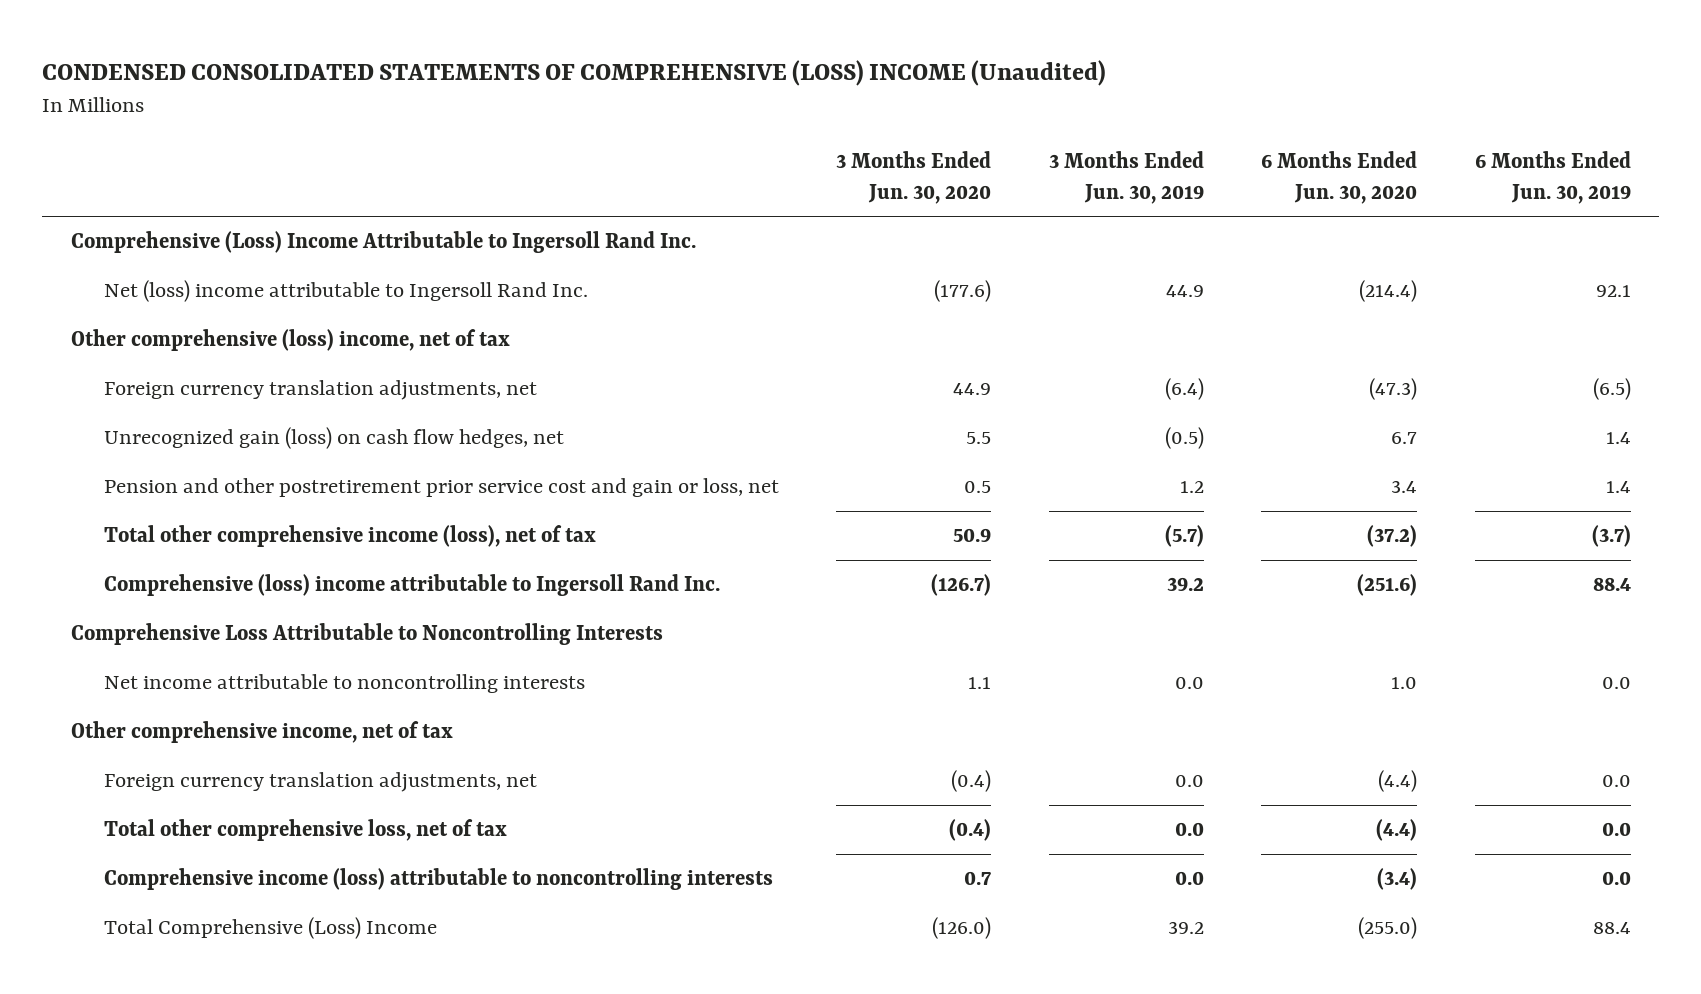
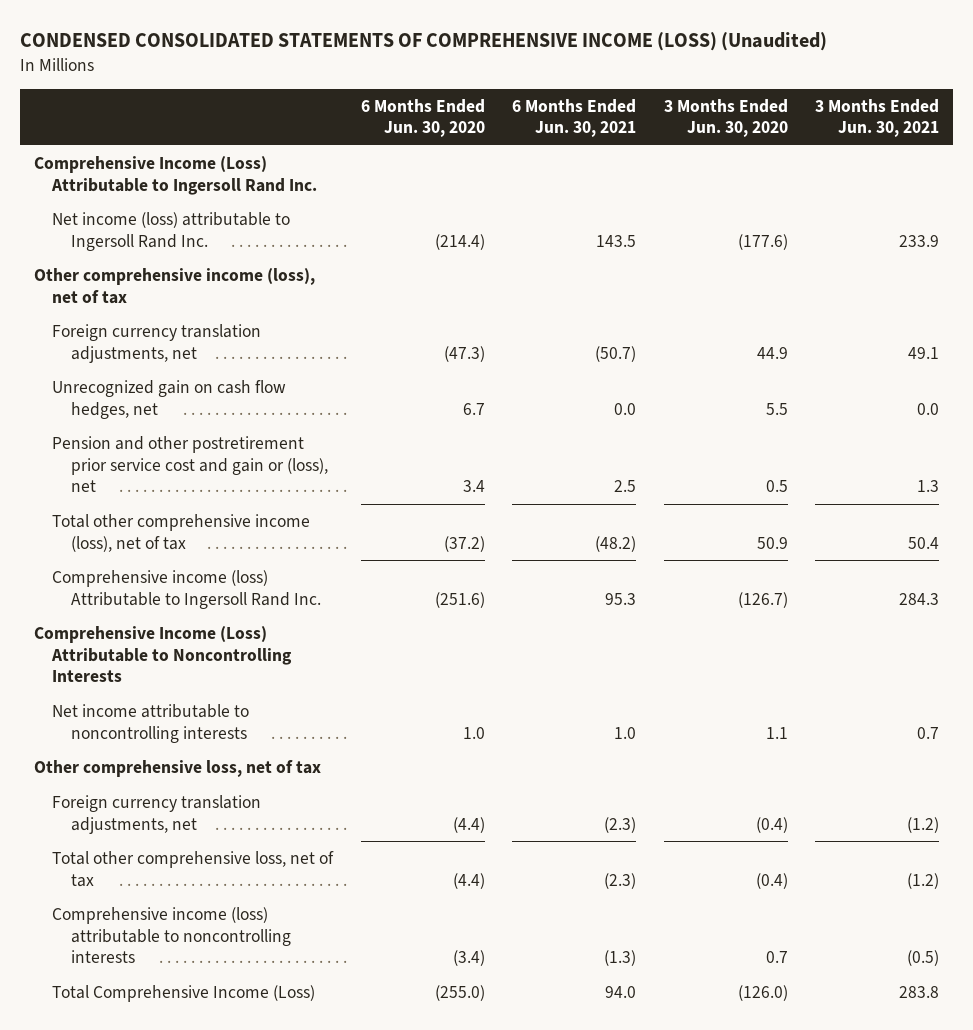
- CONDENSED CONSOLIDATED STATEMENTS OF COMPREHENSIVE (LOSS) INCOME (Unaudited)
+ CONDENSED CONSOLIDATED STATEMENTS OF COMPREHENSIVE INCOME (LOSS) (Unaudited)
- | 3 Months Ended Jun. 30, 2020 | 3 Months Ended Jun. 30, 2019 | 6 Months Ended Jun. 30, 2020 | 6 Months Ended Jun. 30, 2019
+ | 6 Months Ended Jun. 30, 2020 | 6 Months Ended Jun. 30, 2021 | 3 Months Ended Jun. 30, 2020 | 3 Months Ended Jun. 30, 2021
- Comprehensive (Loss) Income Attributable to Ingersoll Rand Inc.
- Net (loss) income attributable to Ingersoll Rand Inc. | (177.6) | 44.9 | (214.4) | 92.1
- Other comprehensive (loss) income, net of tax
+ Comprehensive Income (Loss) Attributable to Ingersoll Rand Inc.
+ Net income (loss) attributable to Ingersoll Rand Inc. | (214.4) | 143.5 | (177.6) | 233.9
+ Other comprehensive income (loss), net of tax
- Unrecognized gain (loss) on cash flow hedges, net | 5.5 | (0.5) | 6.7 | 1.4
- Pension and other postretirement prior service cost and gain or loss, net | 0.5 | 1.2 | 3.4 | 1.4
+ Unrecognized gain on cash flow hedges, net | 6.7 | 0.0 | 5.5 | 0.0
+ Pension and other postretirement prior service cost and gain or (loss), net | 3.4 | 2.5 | 0.5 | 1.3
- Comprehensive (loss) income attributable to Ingersoll Rand Inc. | (126.7) | 39.2 | (251.6) | 88.4
- Comprehensive Loss Attributable to Noncontrolling Interests
+ Comprehensive income (loss) Attributable to Ingersoll Rand Inc. | (251.6) | 95.3 | (126.7) | 284.3
+ Comprehensive Income (Loss) Attributable to Noncontrolling Interests
- Other comprehensive income, net of tax
+ Other comprehensive loss, net of tax
- Total Comprehensive (Loss) Income | (126.0) | 39.2 | (255.0) | 88.4
+ Total Comprehensive Income (Loss) | (255.0) | 94.0 | (126.0) | 283.8

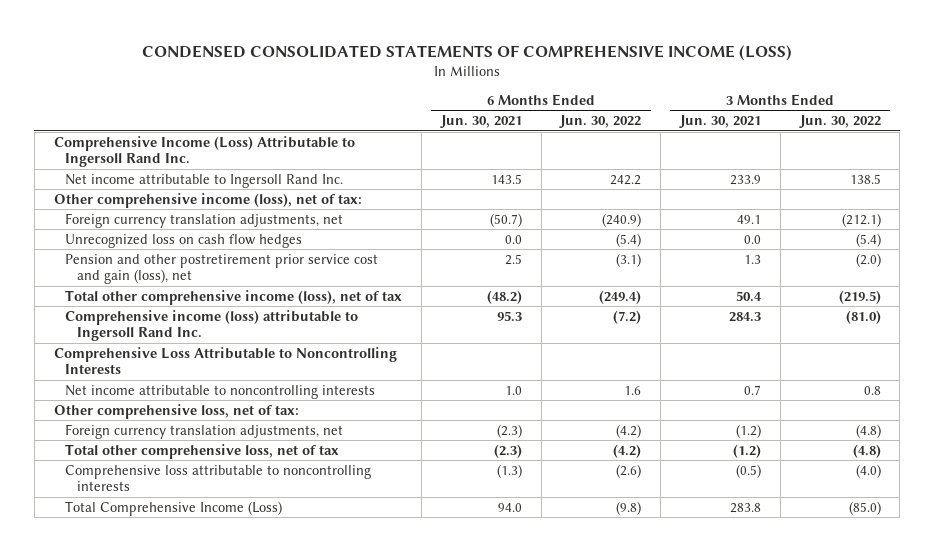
- CONDENSED CONSOLIDATED STATEMENTS OF COMPREHENSIVE INCOME (LOSS) (Unaudited)
+ CONDENSED CONSOLIDATED STATEMENTS OF COMPREHENSIVE INCOME (LOSS)
- | 6 Months Ended Jun. 30, 2020 | 6 Months Ended Jun. 30, 2021 | 3 Months Ended Jun. 30, 2020 | 3 Months Ended Jun. 30, 2021
+ | 6 Months Ended Jun. 30, 2021 | 6 Months Ended Jun. 30, 2022 | 3 Months Ended Jun. 30, 2021 | 3 Months Ended Jun. 30, 2022
- Net income (loss) attributable to Ingersoll Rand Inc. | (214.4) | 143.5 | (177.6) | 233.9
- Other comprehensive income (loss), net of tax
+ Net income attributable to Ingersoll Rand Inc. | 143.5 | 242.2 | 233.9 | 138.5
+ Other comprehensive income (loss), net of tax:
- Unrecognized gain on cash flow hedges, net | 6.7 | 0.0 | 5.5 | 0.0
- Pension and other postretirement prior service cost and gain or (loss), net | 3.4 | 2.5 | 0.5 | 1.3
+ Unrecognized loss on cash flow hedges | 0.0 | (5.4) | 0.0 | (5.4)
+ Pension and other postretirement prior service cost and gain (loss), net | 2.5 | (3.1) | 1.3 | (2.0)
- Comprehensive income (loss) Attributable to Ingersoll Rand Inc. | (251.6) | 95.3 | (126.7) | 284.3
- Comprehensive Income (Loss) Attributable to Noncontrolling Interests
+ Comprehensive income (loss) attributable to Ingersoll Rand Inc. | 95.3 | (7.2) | 284.3 | (81.0)
+ Comprehensive Loss Attributable to Noncontrolling Interests
- Other comprehensive loss, net of tax
+ Other comprehensive loss, net of tax:
- Comprehensive income (loss) attributable to noncontrolling interests | (3.4) | (1.3) | 0.7 | (0.5)
+ Comprehensive loss attributable to noncontrolling interests | (1.3) | (2.6) | (0.5) | (4.0)

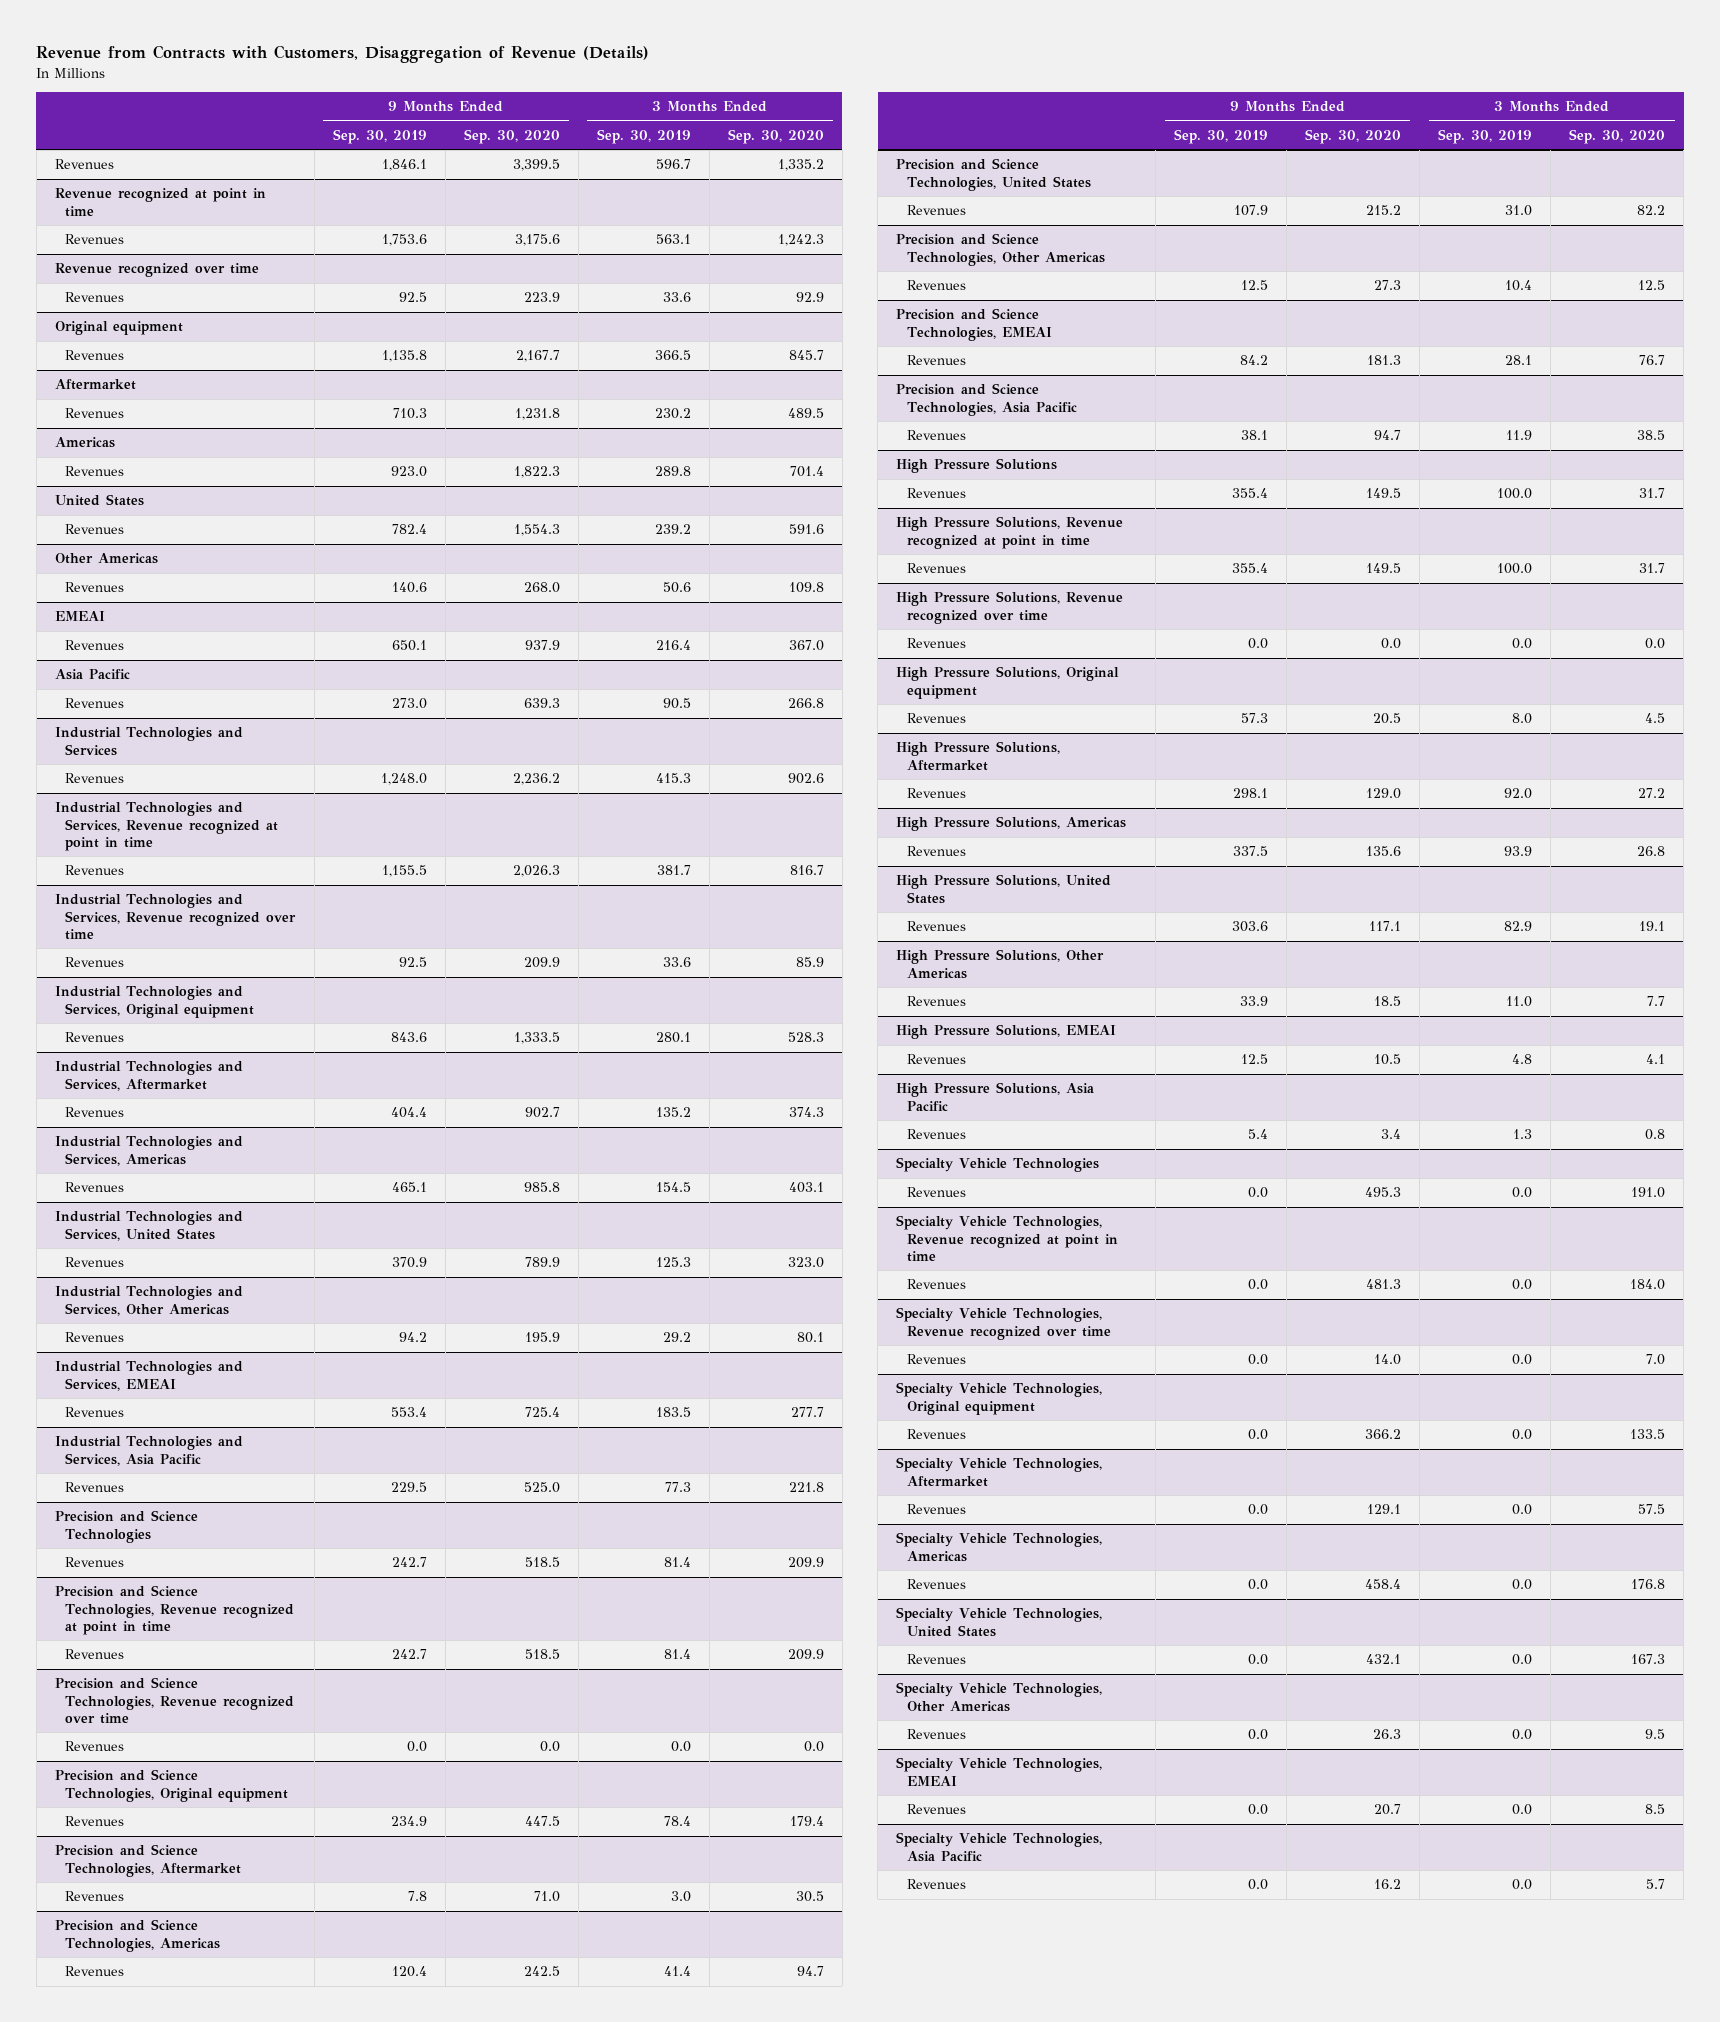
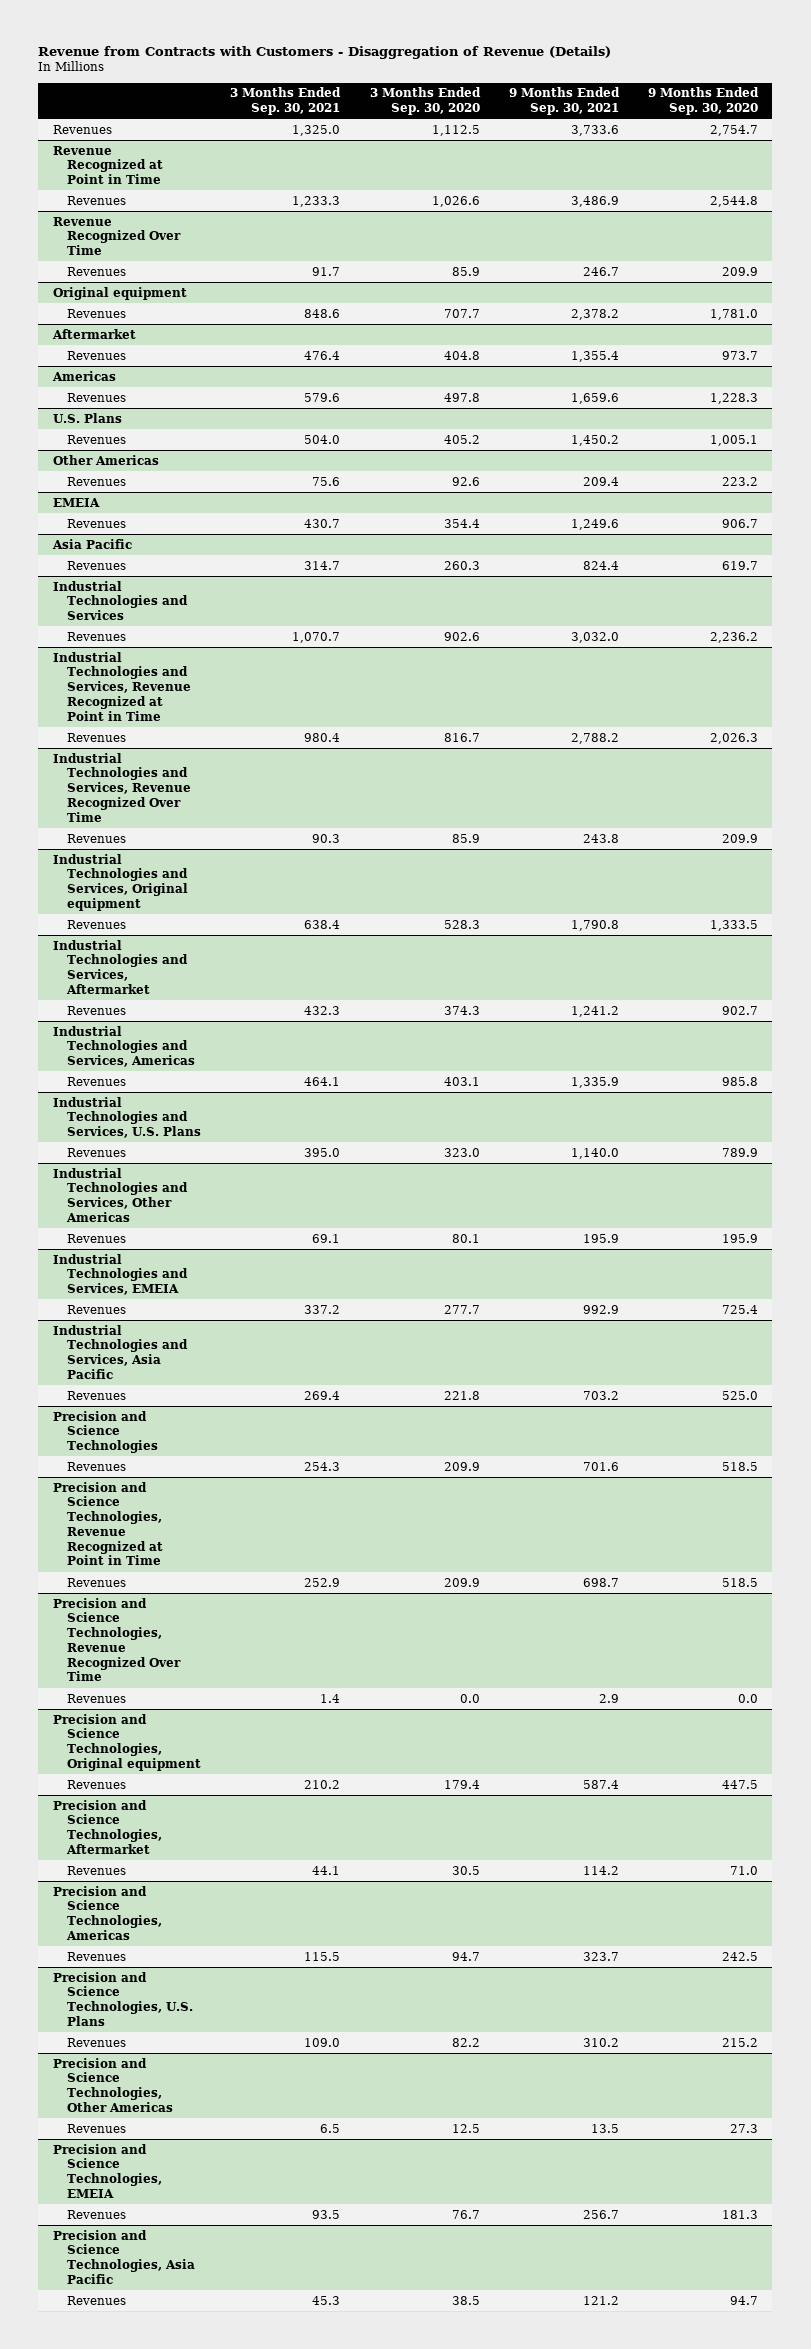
- Revenue from Contracts with Customers, Disaggregation of Revenue (Details)
+ Revenue from Contracts with Customers - Disaggregation of Revenue (Details)
- | 9 Months Ended Sep. 30, 2019 | 9 Months Ended Sep. 30, 2020 | 3 Months Ended Sep. 30, 2019 | 3 Months Ended Sep. 30, 2020
+ | 3 Months Ended Sep. 30, 2021 | 3 Months Ended Sep. 30, 2020 | 9 Months Ended Sep. 30, 2021 | 9 Months Ended Sep. 30, 2020
- Revenues | 1,846.1 | 3,399.5 | 596.7 | 1,335.2
- Revenue recognized at point in time
- Revenues | 1,753.6 | 3,175.6 | 563.1 | 1,242.3
- Revenue recognized over time
- Revenues | 92.5 | 223.9 | 33.6 | 92.9
+ Revenues | 1,325.0 | 1,112.5 | 3,733.6 | 2,754.7
+ Revenue Recognized at Point in Time
+ Revenues | 1,233.3 | 1,026.6 | 3,486.9 | 2,544.8
+ Revenue Recognized Over Time
+ Revenues | 91.7 | 85.9 | 246.7 | 209.9
@ Original equipment
- Revenues | 1,135.8 | 2,167.7 | 366.5 | 845.7
+ Revenues | 848.6 | 707.7 | 2,378.2 | 1,781.0
@ Aftermarket
- Revenues | 710.3 | 1,231.8 | 230.2 | 489.5
+ Revenues | 476.4 | 404.8 | 1,355.4 | 973.7
@ Americas
- Revenues | 923.0 | 1,822.3 | 289.8 | 701.4
- United States
- Revenues | 782.4 | 1,554.3 | 239.2 | 591.6
@ Americas
+ Revenues | 579.6 | 497.8 | 1,659.6 | 1,228.3
+ U.S. Plans
+ Revenues | 504.0 | 405.2 | 1,450.2 | 1,005.1
@ Other Americas
- Revenues | 140.6 | 268.0 | 50.6 | 109.8
- EMEAI
- Revenues | 650.1 | 937.9 | 216.4 | 367.0
@ Other Americas
+ Revenues | 75.6 | 92.6 | 209.4 | 223.2
+ EMEIA
+ Revenues | 430.7 | 354.4 | 1,249.6 | 906.7
@ Asia Pacific
- Revenues | 273.0 | 639.3 | 90.5 | 266.8
+ Revenues | 314.7 | 260.3 | 824.4 | 619.7
- Industrial Technologies and Services, Revenue recognized at point in time
+ Industrial Technologies and Services, Revenue Recognized at Point in Time
- Industrial Technologies and Services, Revenue recognized over time
+ Industrial Technologies and Services, Revenue Recognized Over Time
- Industrial Technologies and Services, United States
+ Industrial Technologies and Services, U.S. Plans
- Industrial Technologies and Services, EMEAI
+ Industrial Technologies and Services, EMEIA
- Precision and Science Technologies, Revenue recognized at point in time
+ Precision and Science Technologies, Revenue Recognized at Point in Time
- Precision and Science Technologies, Revenue recognized over time
+ Precision and Science Technologies, Revenue Recognized Over Time
- Precision and Science Technologies, United States
+ Precision and Science Technologies, U.S. Plans
- Precision and Science Technologies, EMEAI
+ Precision and Science Technologies, EMEIA
- High Pressure Solutions
- Revenues | 355.4 | 149.5 | 100.0 | 31.7
- High Pressure Solutions, Revenue recognized at point in time
- Revenues | 355.4 | 149.5 | 100.0 | 31.7
- High Pressure Solutions, Revenue recognized over time
- Revenues | 0.0 | 0.0 | 0.0 | 0.0
- High Pressure Solutions, Original equipment
- Revenues | 57.3 | 20.5 | 8.0 | 4.5
- High Pressure Solutions, Aftermarket
- Revenues | 298.1 | 129.0 | 92.0 | 27.2
- High Pressure Solutions, Americas
- Revenues | 337.5 | 135.6 | 93.9 | 26.8
- High Pressure Solutions, United States
- Revenues | 303.6 | 117.1 | 82.9 | 19.1
- High Pressure Solutions, Other Americas
- Revenues | 33.9 | 18.5 | 11.0 | 7.7
- High Pressure Solutions, EMEAI
- Revenues | 12.5 | 10.5 | 4.8 | 4.1
- High Pressure Solutions, Asia Pacific
- Revenues | 5.4 | 3.4 | 1.3 | 0.8
- Specialty Vehicle Technologies
- Revenues | 0.0 | 495.3 | 0.0 | 191.0
- Specialty Vehicle Technologies, Revenue recognized at point in time
- Revenues | 0.0 | 481.3 | 0.0 | 184.0
- Specialty Vehicle Technologies, Revenue recognized over time
- Revenues | 0.0 | 14.0 | 0.0 | 7.0
- Specialty Vehicle Technologies, Original equipment
- Revenues | 0.0 | 366.2 | 0.0 | 133.5
- Specialty Vehicle Technologies, Aftermarket
- Revenues | 0.0 | 129.1 | 0.0 | 57.5
- Specialty Vehicle Technologies, Americas
- Revenues | 0.0 | 458.4 | 0.0 | 176.8
- Specialty Vehicle Technologies, United States
- Revenues | 0.0 | 432.1 | 0.0 | 167.3
- Specialty Vehicle Technologies, Other Americas
- Revenues | 0.0 | 26.3 | 0.0 | 9.5
- Specialty Vehicle Technologies, EMEAI
- Revenues | 0.0 | 20.7 | 0.0 | 8.5
- Specialty Vehicle Technologies, Asia Pacific
- Revenues | 0.0 | 16.2 | 0.0 | 5.7

